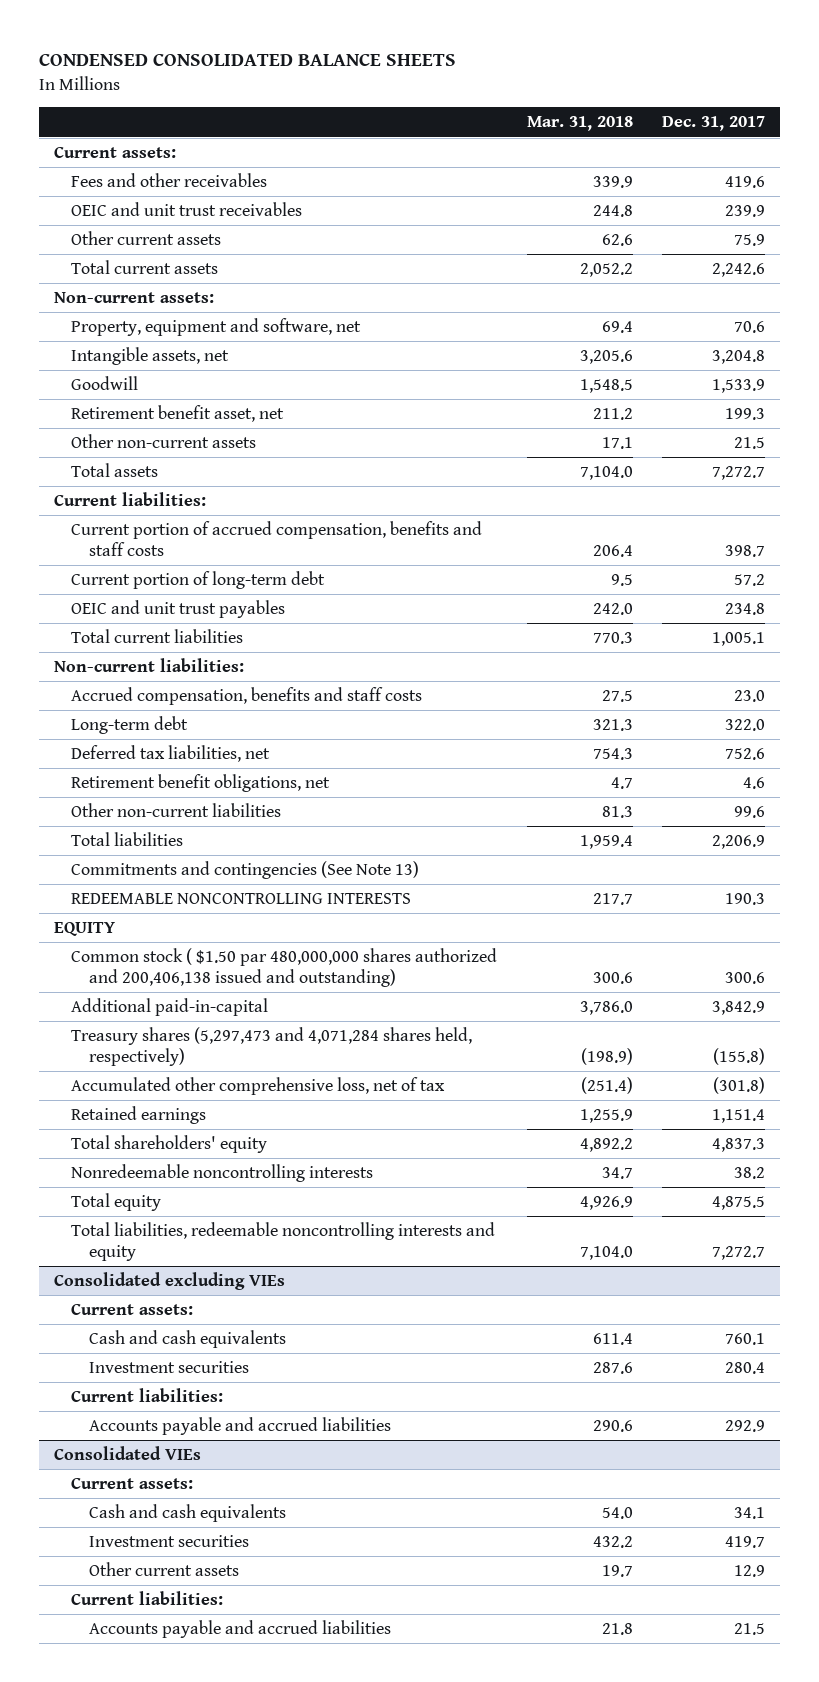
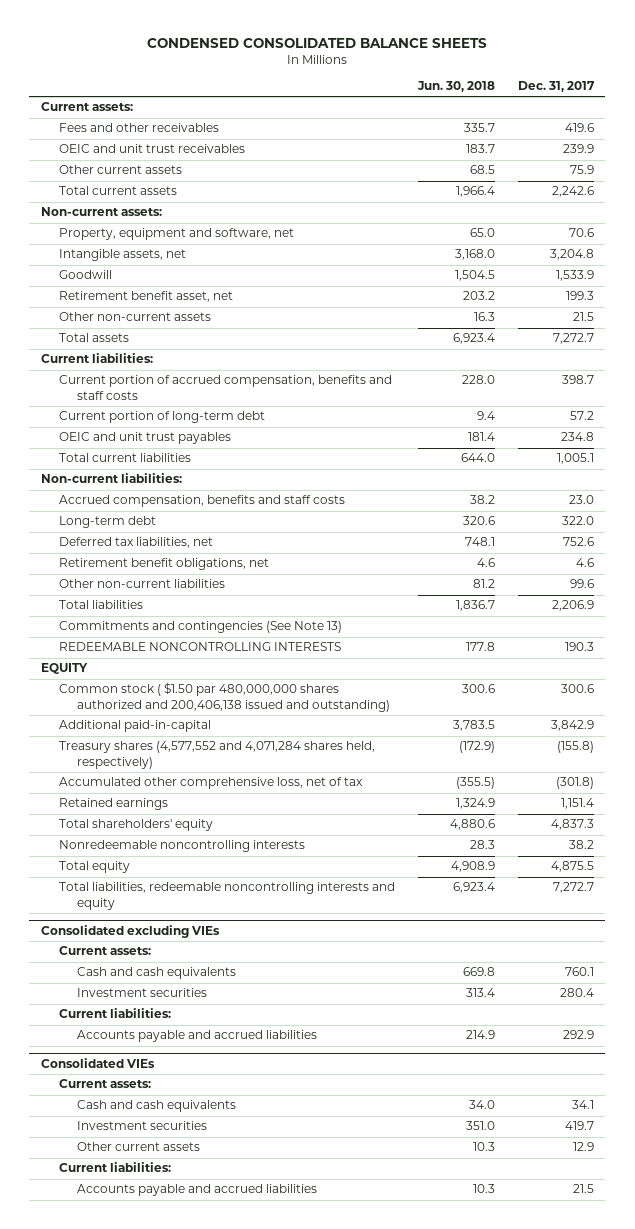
- | Mar. 31, 2018 | Dec. 31, 2017
+ | Jun. 30, 2018 | Dec. 31, 2017
- Treasury shares (5,297,473 and 4,071,284 shares held, respectively) | (198.9) | (155.8)
+ Treasury shares (4,577,552 and 4,071,284 shares held, respectively) | (172.9) | (155.8)

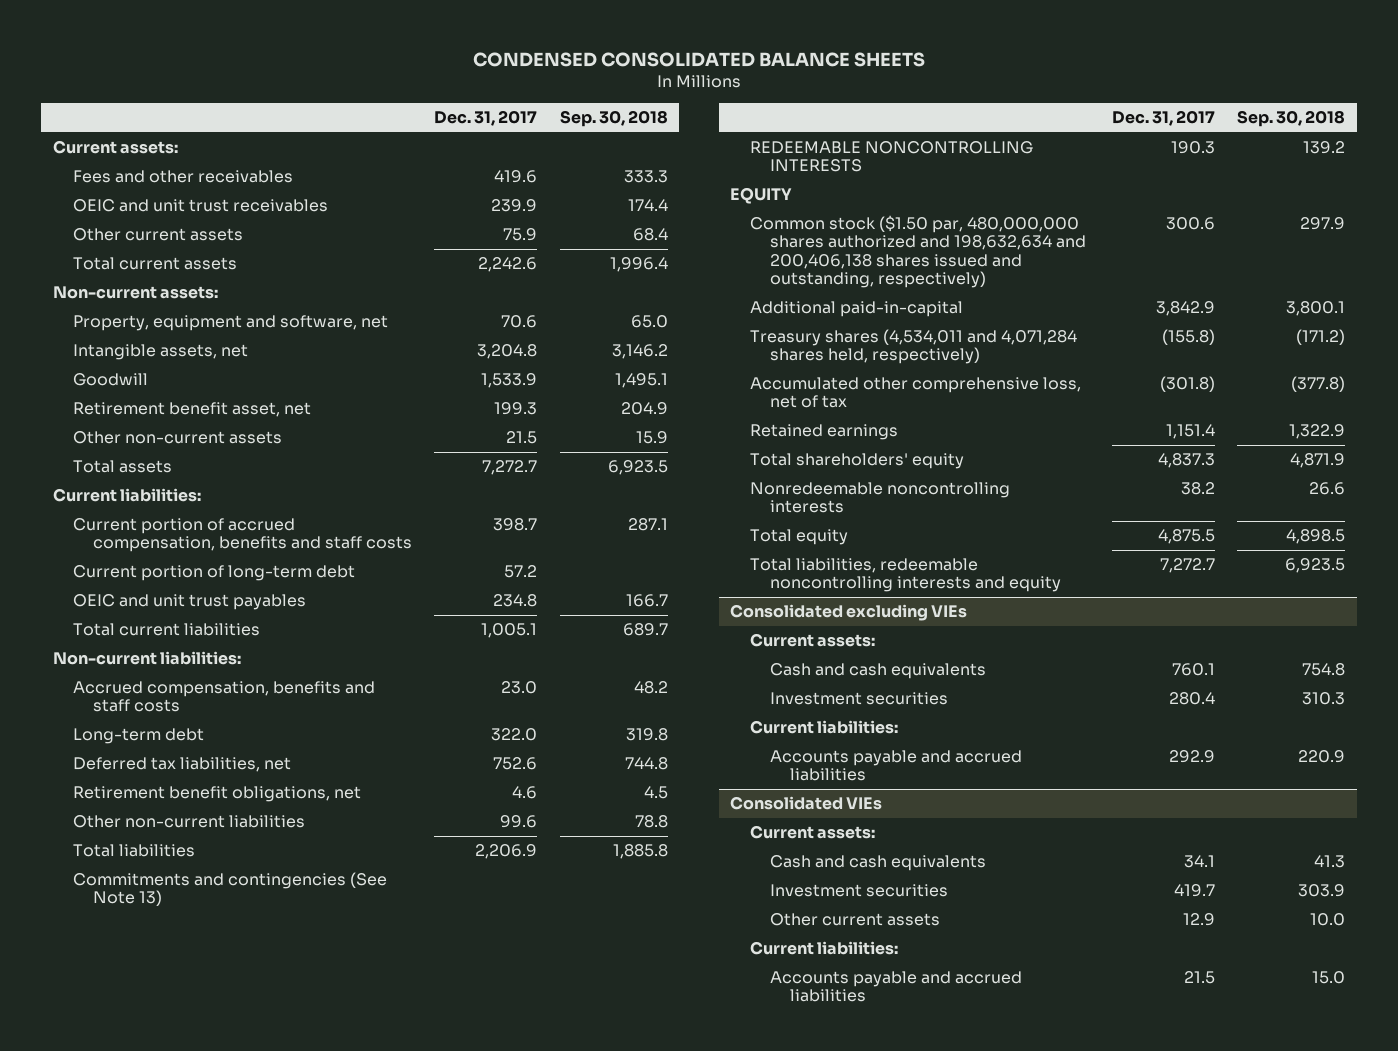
- | Jun. 30, 2018 | Dec. 31, 2017
+ | Dec. 31, 2017 | Sep. 30, 2018
- Common stock ( $1.50 par 480,000,000 shares authorized and 200,406,138 issued and outstanding) | 300.6 | 300.6
+ Common stock ($1.50 par, 480,000,000 shares authorized and 198,632,634 and 200,406,138 shares issued and outstanding, respectively) | 300.6 | 297.9
- Treasury shares (4,577,552 and 4,071,284 shares held, respectively) | (172.9) | (155.8)
+ Treasury shares (4,534,011 and 4,071,284 shares held, respectively) | (155.8) | (171.2)

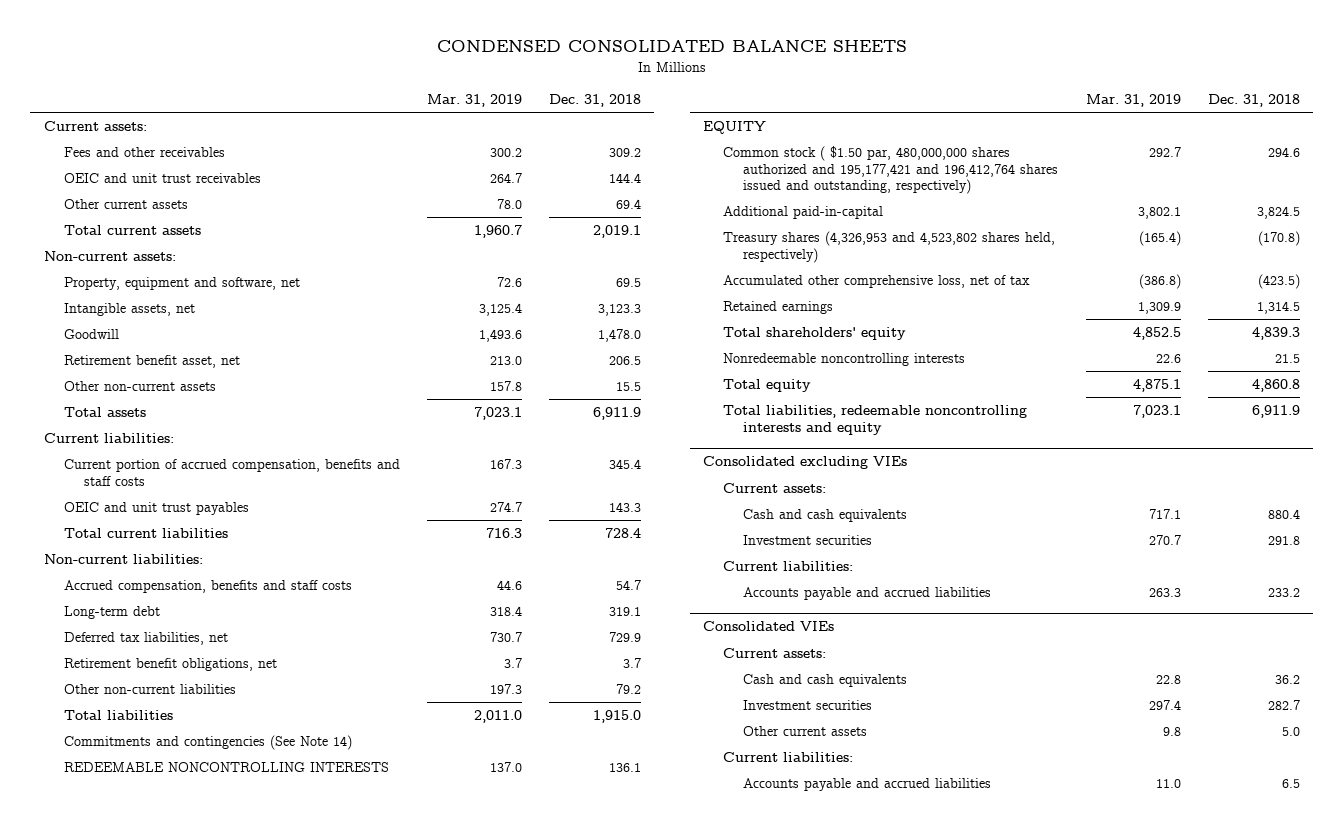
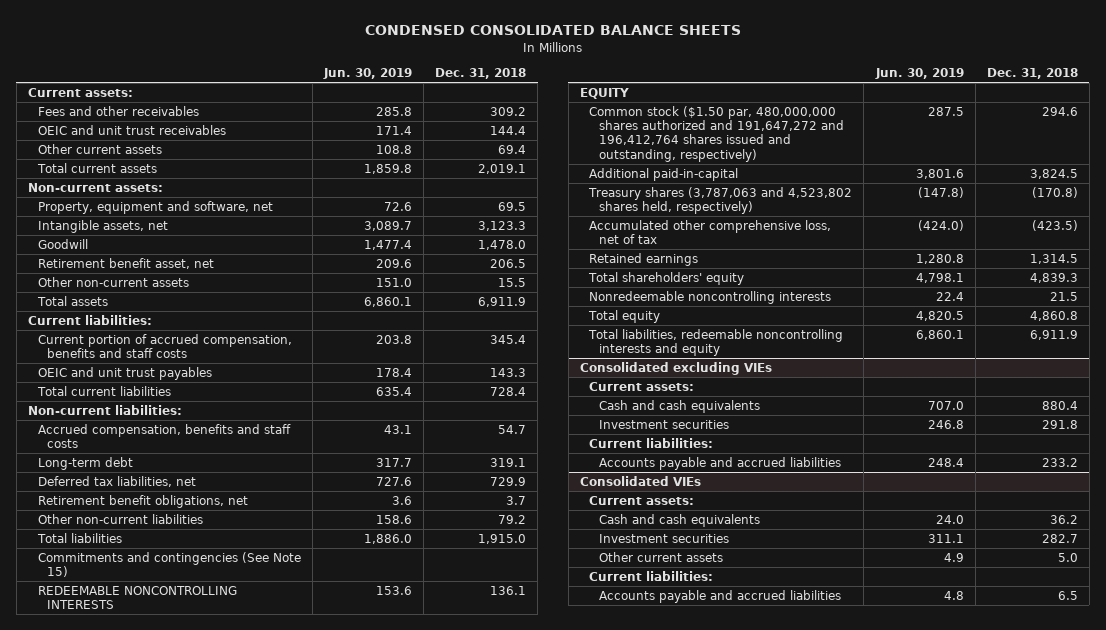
- | Mar. 31, 2019 | Dec. 31, 2018
+ | Jun. 30, 2019 | Dec. 31, 2018
- Commitments and contingencies (See Note 14)
+ Commitments and contingencies (See Note 15)
- Common stock ( $1.50 par, 480,000,000 shares authorized and 195,177,421 and 196,412,764 shares issued and outstanding, respectively) | 292.7 | 294.6
+ Common stock ($1.50 par, 480,000,000 shares authorized and 191,647,272 and 196,412,764 shares issued and outstanding, respectively) | 287.5 | 294.6
- Treasury shares (4,326,953 and 4,523,802 shares held, respectively) | (165.4) | (170.8)
+ Treasury shares (3,787,063 and 4,523,802 shares held, respectively) | (147.8) | (170.8)

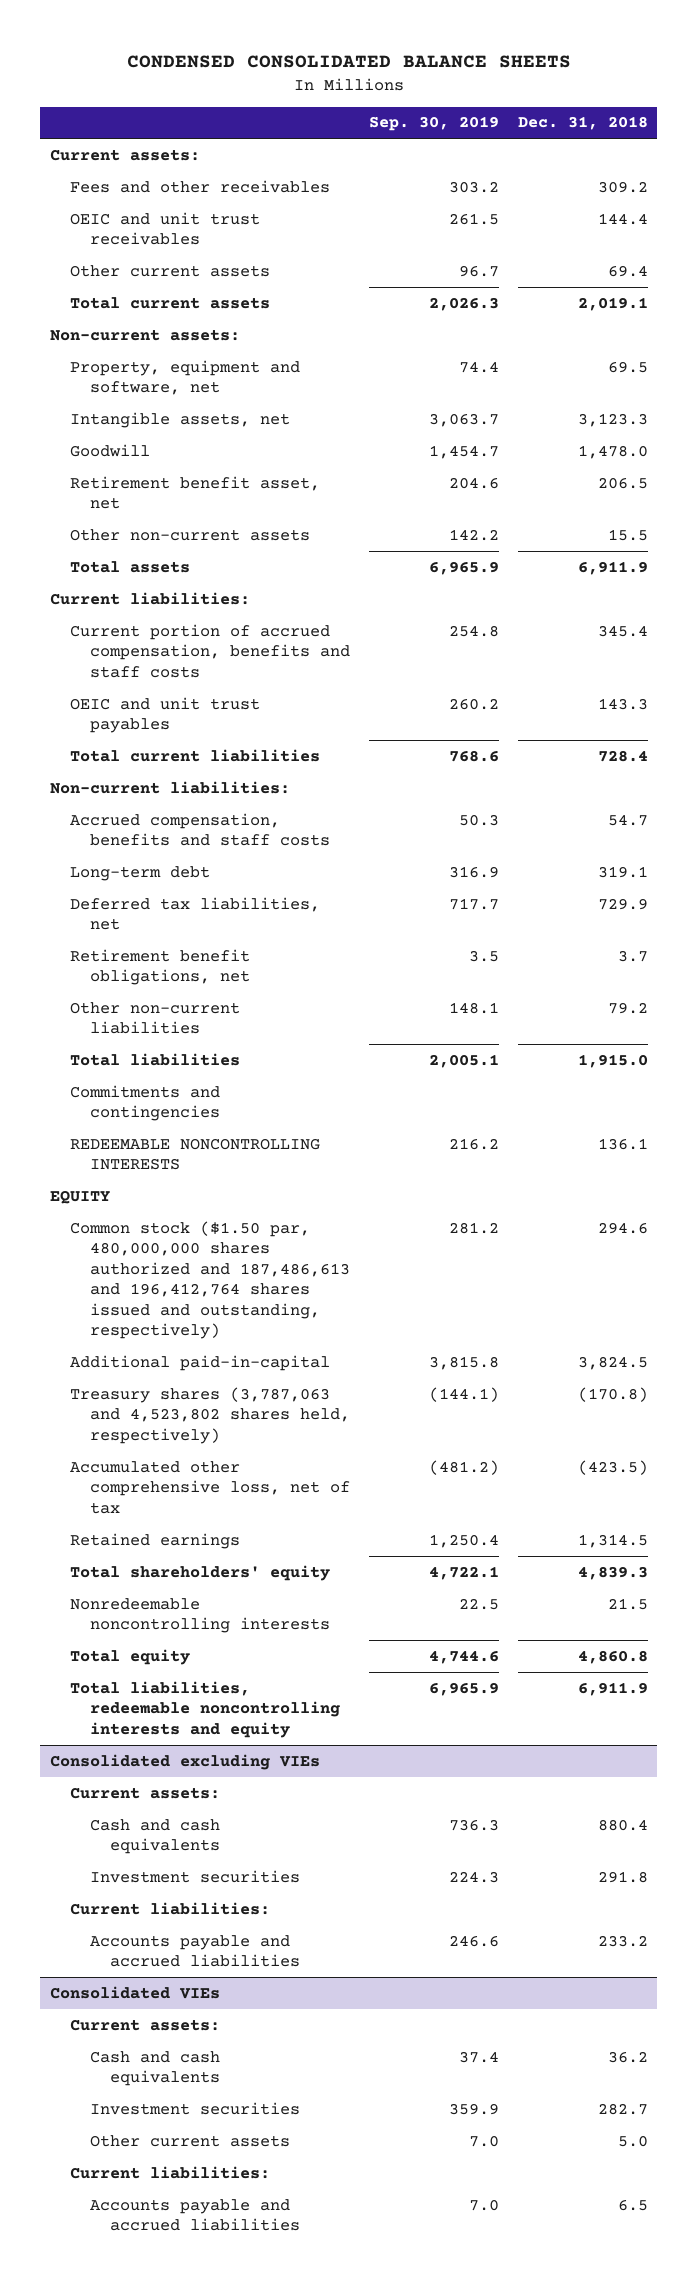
- | Jun. 30, 2019 | Dec. 31, 2018
+ | Sep. 30, 2019 | Dec. 31, 2018
- Commitments and contingencies (See Note 15)
+ Commitments and contingencies
- Common stock ($1.50 par, 480,000,000 shares authorized and 191,647,272 and 196,412,764 shares issued and outstanding, respectively) | 287.5 | 294.6
+ Common stock ($1.50 par, 480,000,000 shares authorized and 187,486,613 and 196,412,764 shares issued and outstanding, respectively) | 281.2 | 294.6

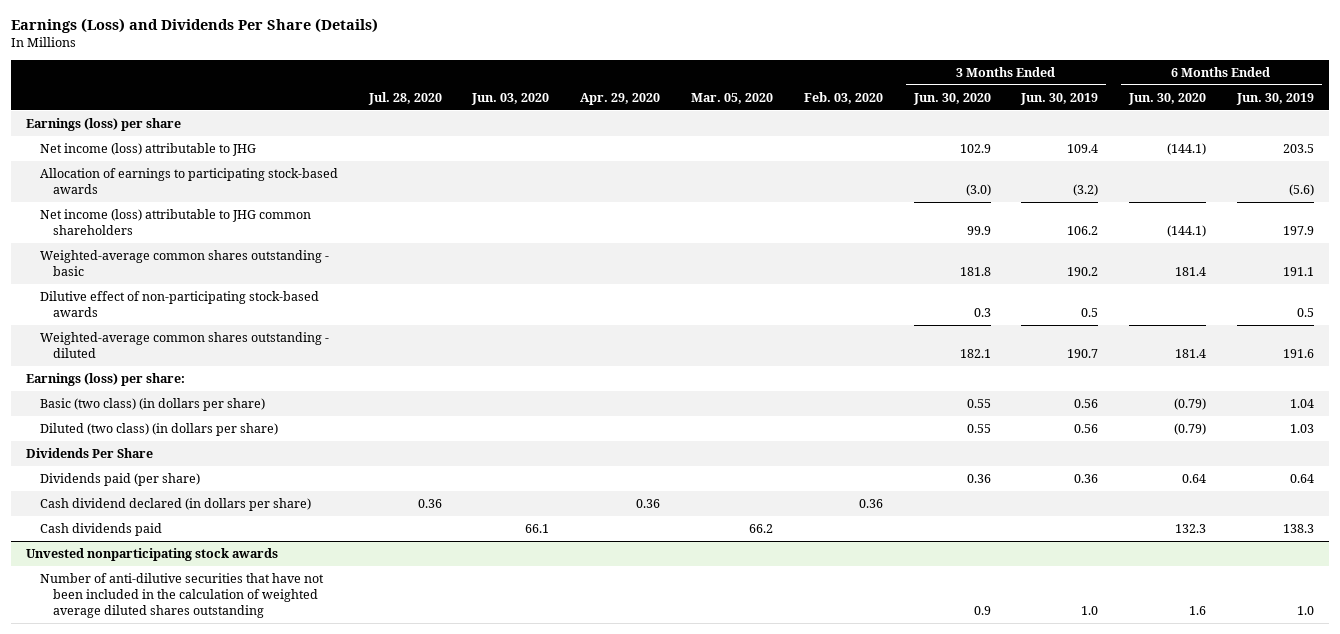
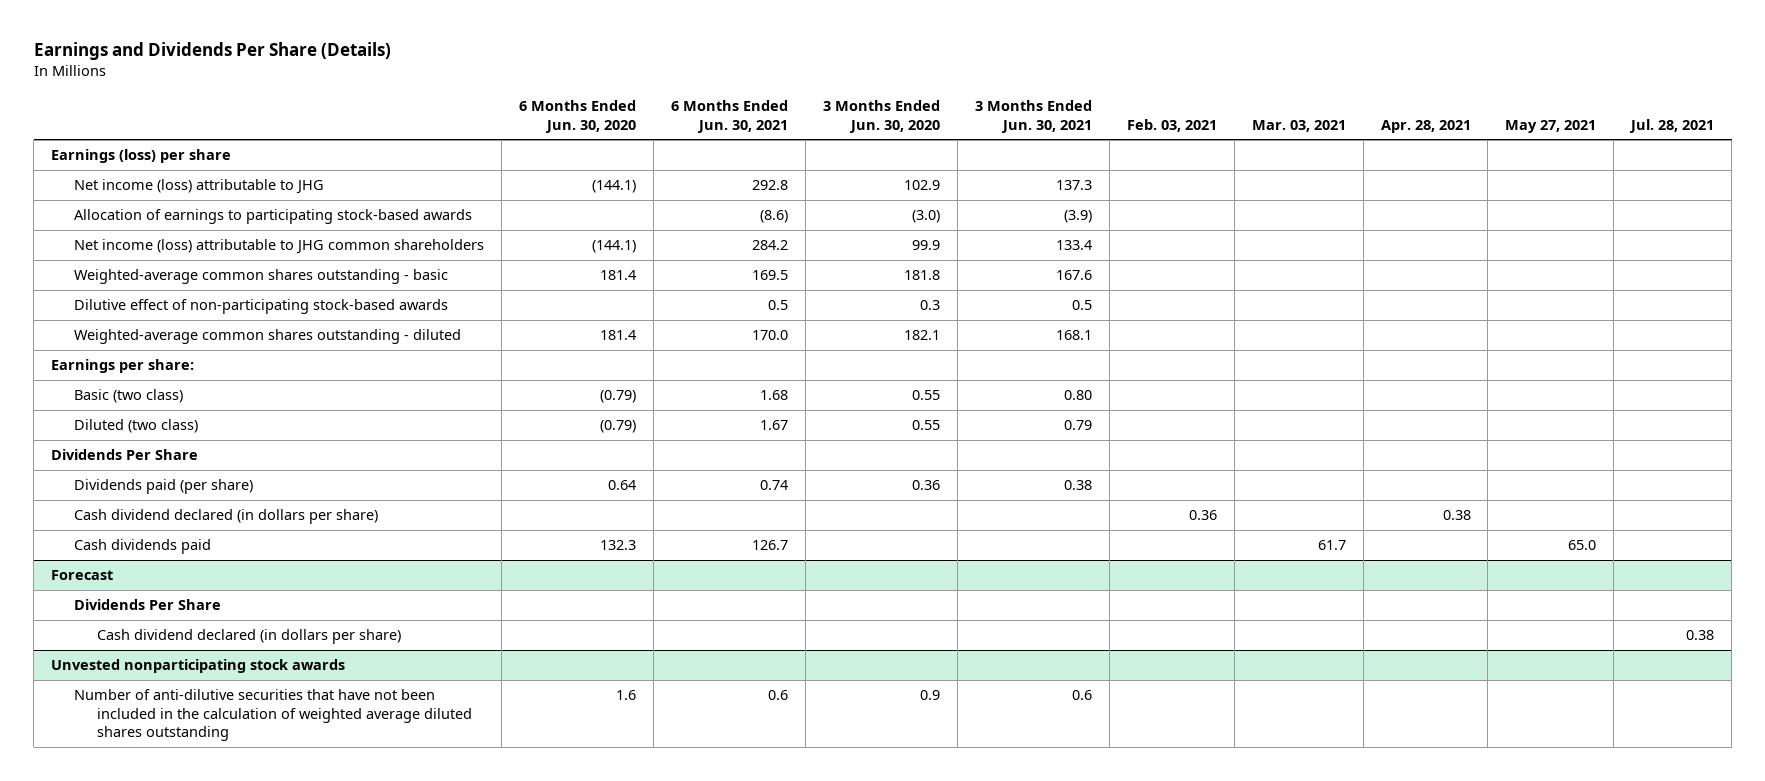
- Earnings (Loss) and Dividends Per Share (Details)
+ Earnings and Dividends Per Share (Details)
- | Jul. 28, 2020 | Jun. 03, 2020 | Apr. 29, 2020 | Mar. 05, 2020 | Feb. 03, 2020 | 3 Months Ended Jun. 30, 2020 | 3 Months Ended Jun. 30, 2019 | 6 Months Ended Jun. 30, 2020 | 6 Months Ended Jun. 30, 2019
+ | 6 Months Ended Jun. 30, 2020 | 6 Months Ended Jun. 30, 2021 | 3 Months Ended Jun. 30, 2020 | 3 Months Ended Jun. 30, 2021 | Feb. 03, 2021 | Mar. 03, 2021 | Apr. 28, 2021 | May 27, 2021 | Jul. 28, 2021
- Earnings (loss) per share:
- Basic (two class) (in dollars per share) | | | | | | 0.55 | 0.56 | (0.79) | 1.04
- Diluted (two class) (in dollars per share) | | | | | | 0.55 | 0.56 | (0.79) | 1.03
+ Earnings per share:
+ Basic (two class) | (0.79) | 1.68 | 0.55 | 0.80 | | | | |
+ Diluted (two class) | (0.79) | 1.67 | 0.55 | 0.79 | | | | |
+ Forecast
+ Dividends Per Share
+ Cash dividend declared (in dollars per share) | | | | | | | | | 0.38

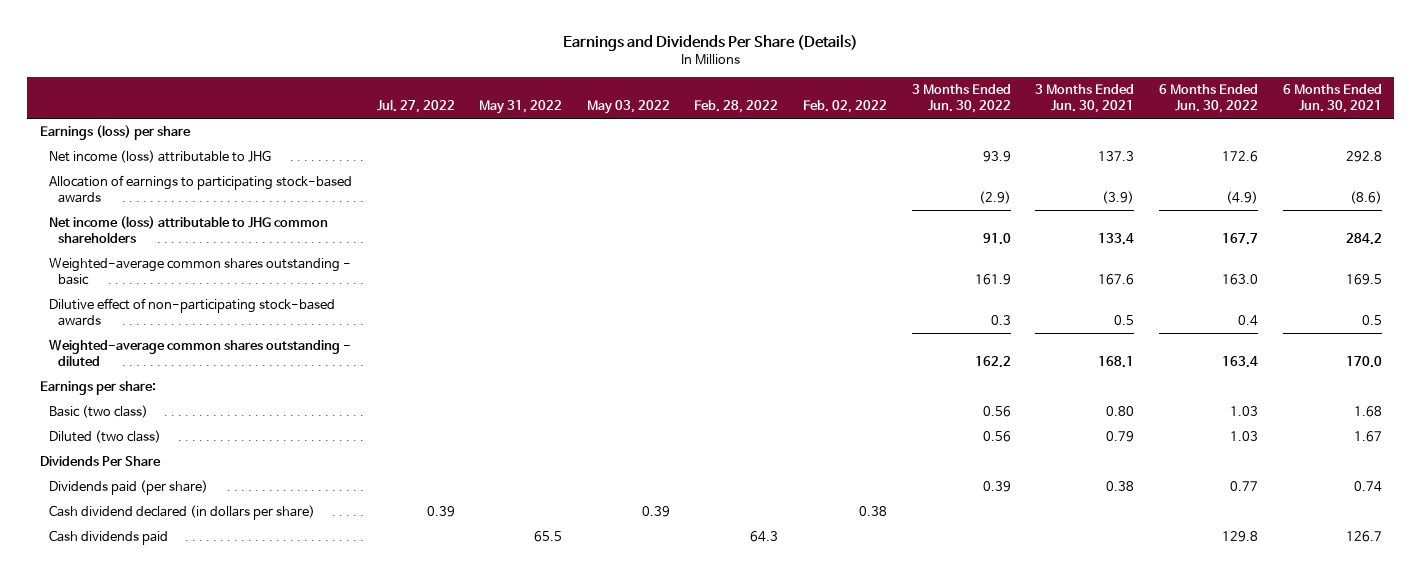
- | 6 Months Ended Jun. 30, 2020 | 6 Months Ended Jun. 30, 2021 | 3 Months Ended Jun. 30, 2020 | 3 Months Ended Jun. 30, 2021 | Feb. 03, 2021 | Mar. 03, 2021 | Apr. 28, 2021 | May 27, 2021 | Jul. 28, 2021
+ | Jul. 27, 2022 | May 31, 2022 | May 03, 2022 | Feb. 28, 2022 | Feb. 02, 2022 | 3 Months Ended Jun. 30, 2022 | 3 Months Ended Jun. 30, 2021 | 6 Months Ended Jun. 30, 2022 | 6 Months Ended Jun. 30, 2021
- Forecast
- Dividends Per Share
- Cash dividend declared (in dollars per share) | | | | | | | | | 0.38
- Unvested nonparticipating stock awards
- Number of anti-dilutive securities that have not been included in the calculation of weighted average diluted shares outstanding | 1.6 | 0.6 | 0.9 | 0.6 | | | | |

